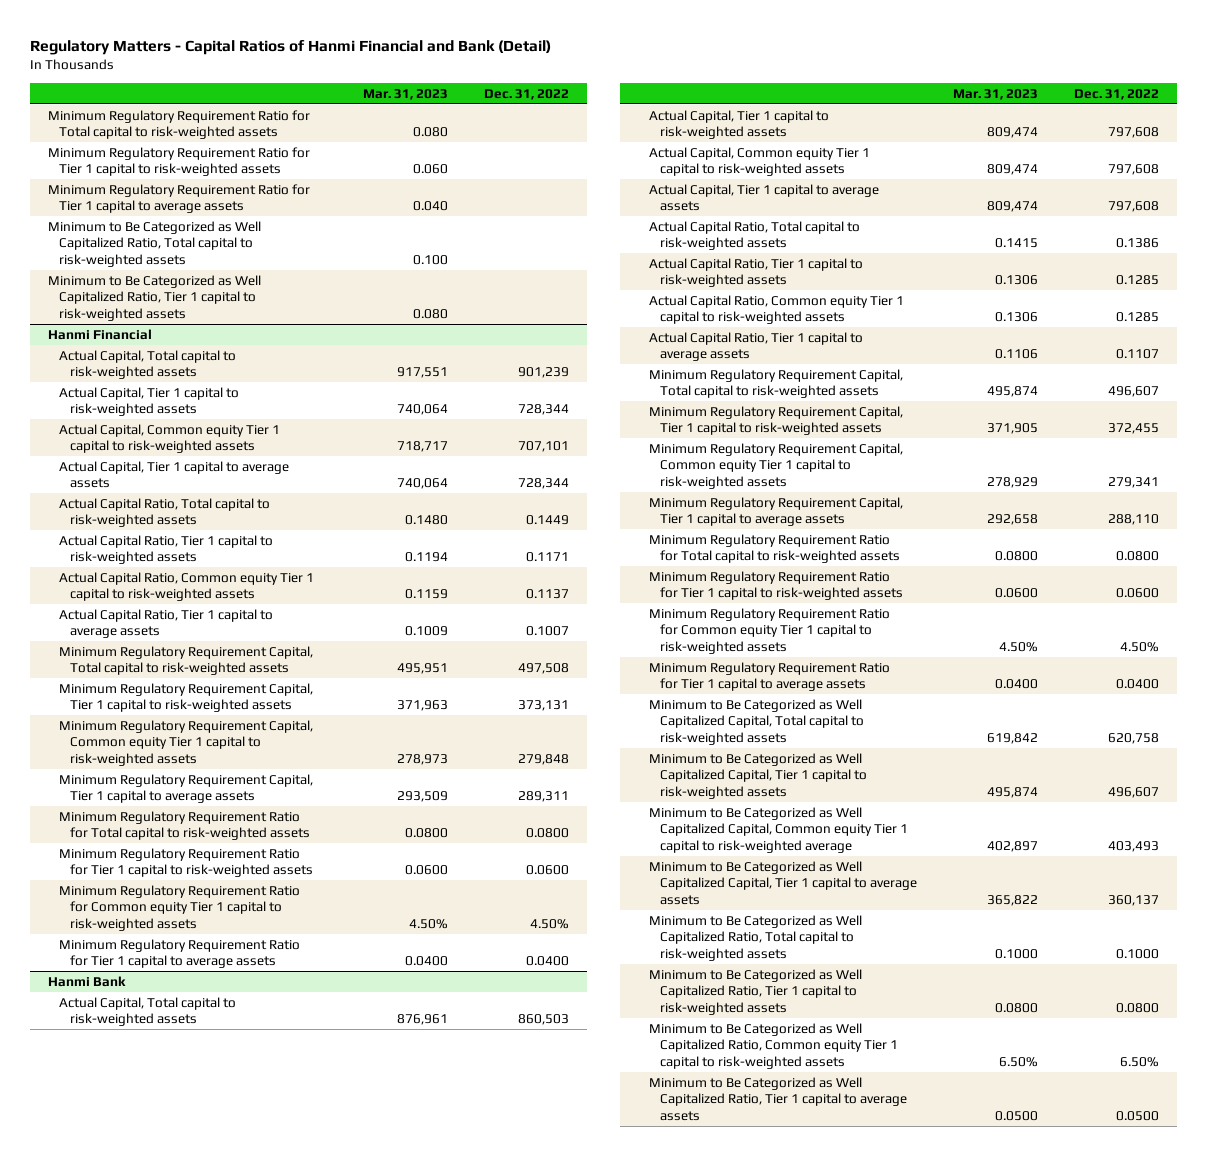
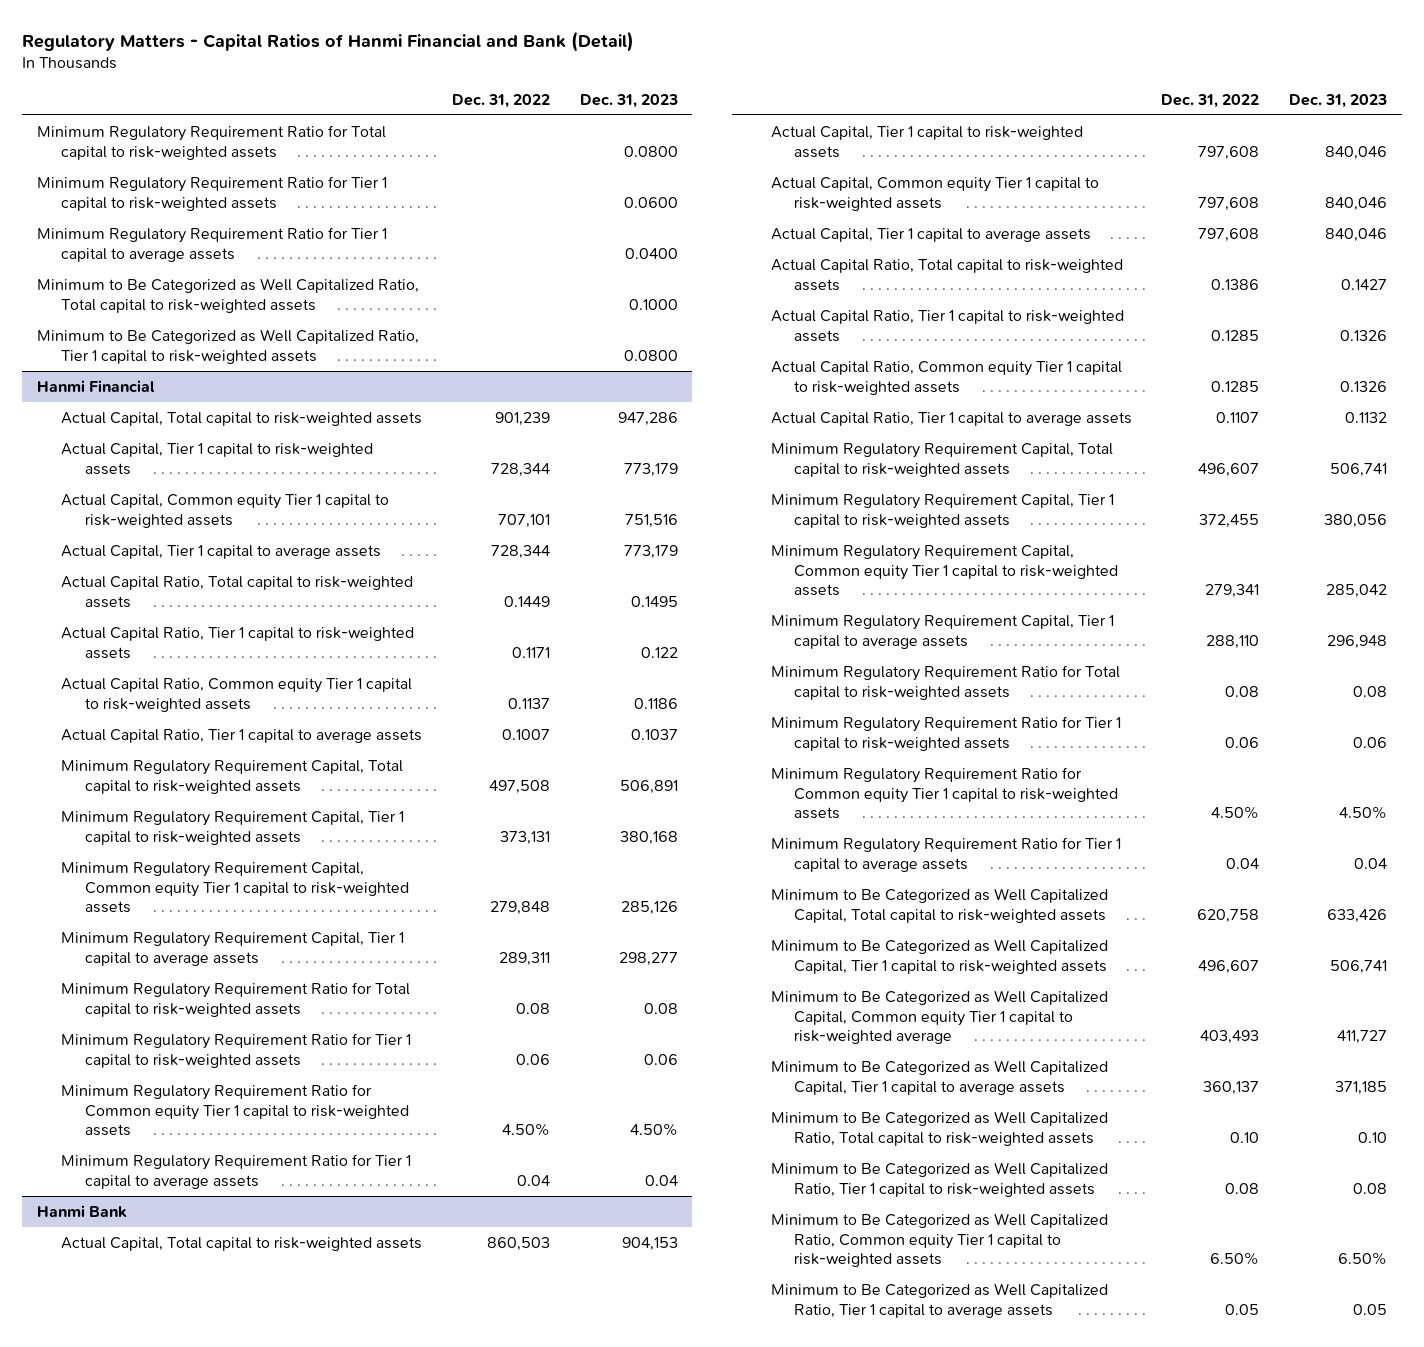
- | Mar. 31, 2023 | Dec. 31, 2022
+ | Dec. 31, 2022 | Dec. 31, 2023
@ Hanmi Financial
- Minimum Regulatory Requirement Ratio for Total capital to risk-weighted assets | 0.0800 | 0.0800
- Minimum Regulatory Requirement Ratio for Tier 1 capital to risk-weighted assets | 0.0600 | 0.0600
+ Minimum Regulatory Requirement Ratio for Total capital to risk-weighted assets | 0.08 | 0.08
+ Minimum Regulatory Requirement Ratio for Tier 1 capital to risk-weighted assets | 0.06 | 0.06
- Minimum Regulatory Requirement Ratio for Tier 1 capital to average assets | 0.0400 | 0.0400
+ Minimum Regulatory Requirement Ratio for Tier 1 capital to average assets | 0.04 | 0.04
@ Hanmi Bank
- Minimum Regulatory Requirement Ratio for Total capital to risk-weighted assets | 0.0800 | 0.0800
- Minimum Regulatory Requirement Ratio for Tier 1 capital to risk-weighted assets | 0.0600 | 0.0600
+ Minimum Regulatory Requirement Ratio for Total capital to risk-weighted assets | 0.08 | 0.08
+ Minimum Regulatory Requirement Ratio for Tier 1 capital to risk-weighted assets | 0.06 | 0.06
- Minimum Regulatory Requirement Ratio for Tier 1 capital to average assets | 0.0400 | 0.0400
+ Minimum Regulatory Requirement Ratio for Tier 1 capital to average assets | 0.04 | 0.04
- Minimum to Be Categorized as Well Capitalized Ratio, Total capital to risk-weighted assets | 0.1000 | 0.1000
- Minimum to Be Categorized as Well Capitalized Ratio, Tier 1 capital to risk-weighted assets | 0.0800 | 0.0800
+ Minimum to Be Categorized as Well Capitalized Ratio, Total capital to risk-weighted assets | 0.10 | 0.10
+ Minimum to Be Categorized as Well Capitalized Ratio, Tier 1 capital to risk-weighted assets | 0.08 | 0.08
- Minimum to Be Categorized as Well Capitalized Ratio, Tier 1 capital to average assets | 0.0500 | 0.0500
+ Minimum to Be Categorized as Well Capitalized Ratio, Tier 1 capital to average assets | 0.05 | 0.05

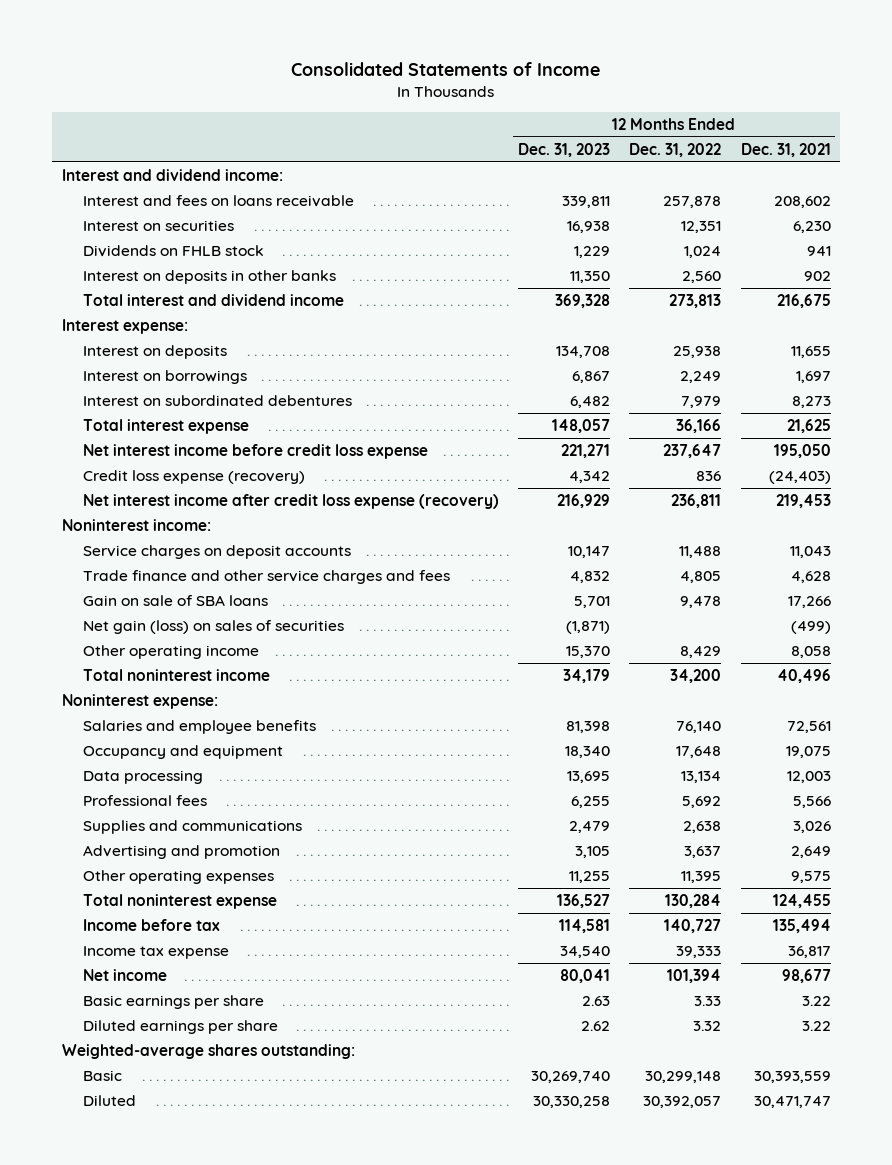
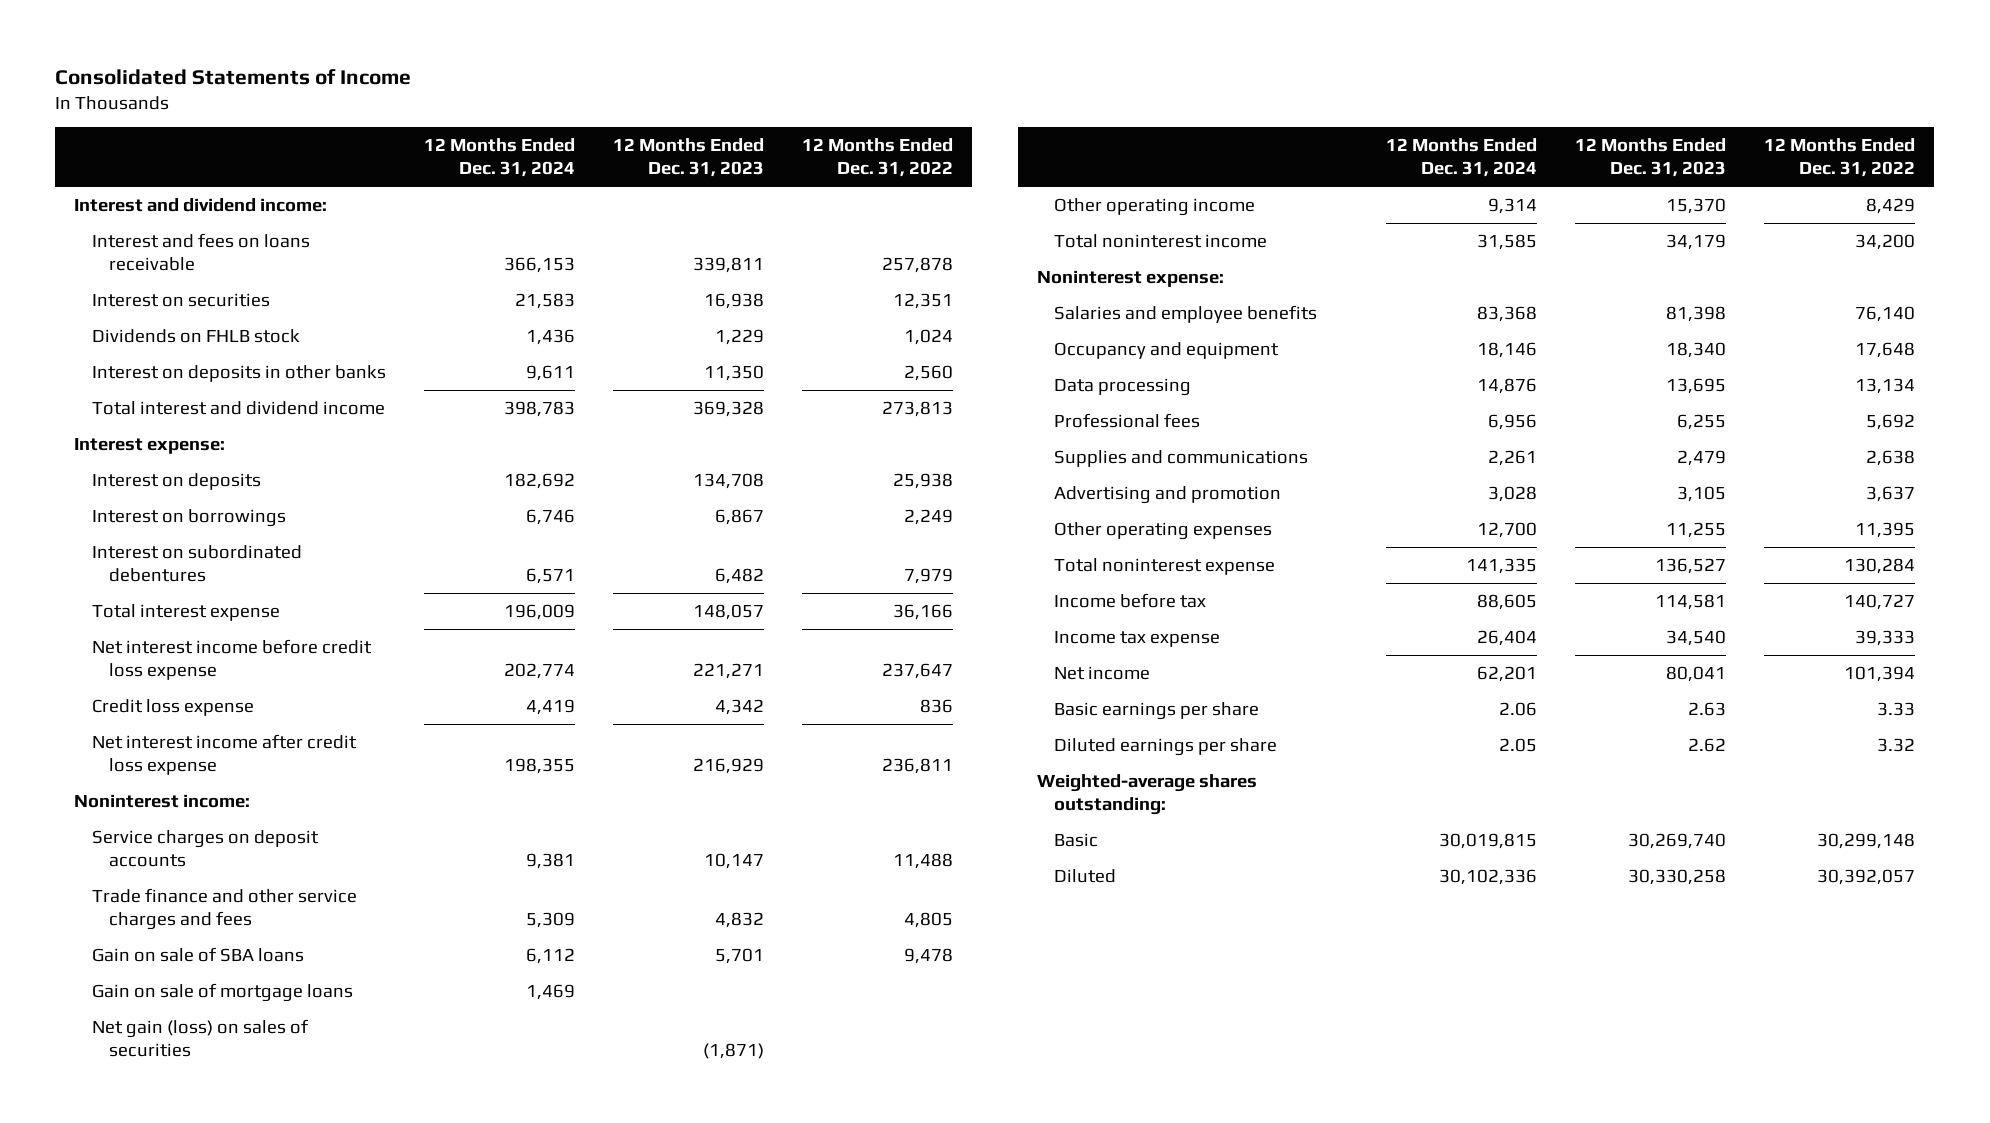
- | 12 Months Ended Dec. 31, 2023 | 12 Months Ended Dec. 31, 2022 | 12 Months Ended Dec. 31, 2021
+ | 12 Months Ended Dec. 31, 2024 | 12 Months Ended Dec. 31, 2023 | 12 Months Ended Dec. 31, 2022
- Credit loss expense (recovery) | 4,342 | 836 | (24,403)
- Net interest income after credit loss expense (recovery) | 216,929 | 236,811 | 219,453
+ Credit loss expense | 4,419 | 4,342 | 836
+ Net interest income after credit loss expense | 198,355 | 216,929 | 236,811
+ Gain on sale of mortgage loans | 1,469 | |

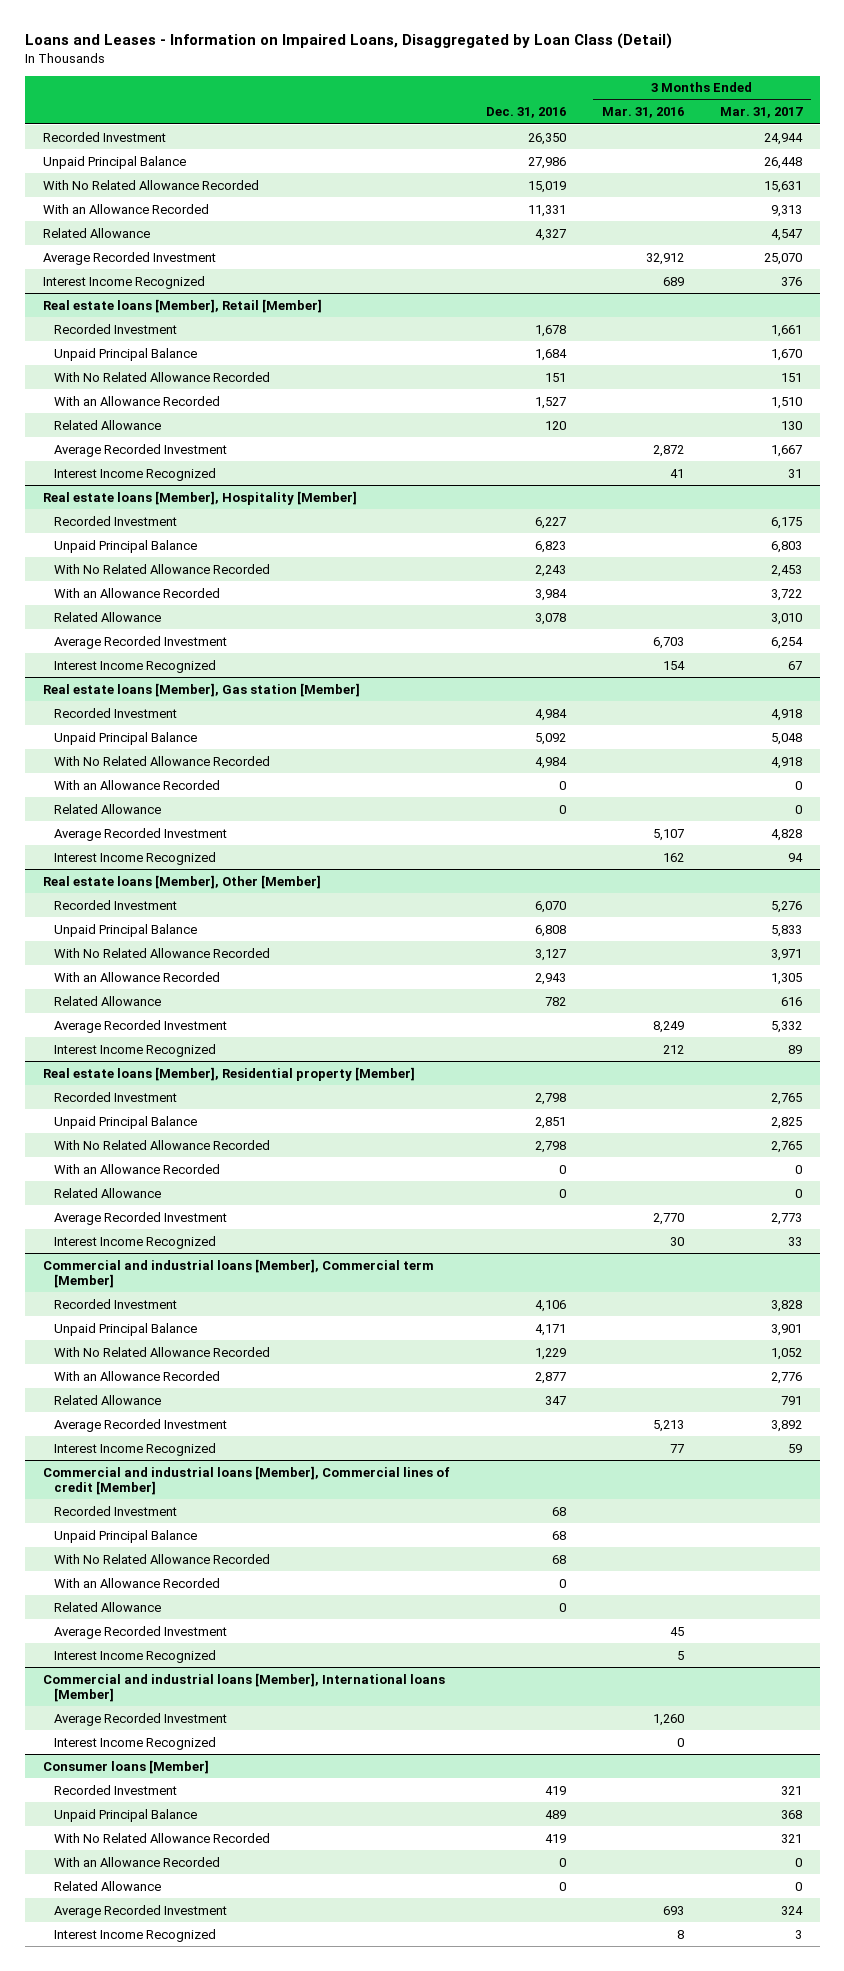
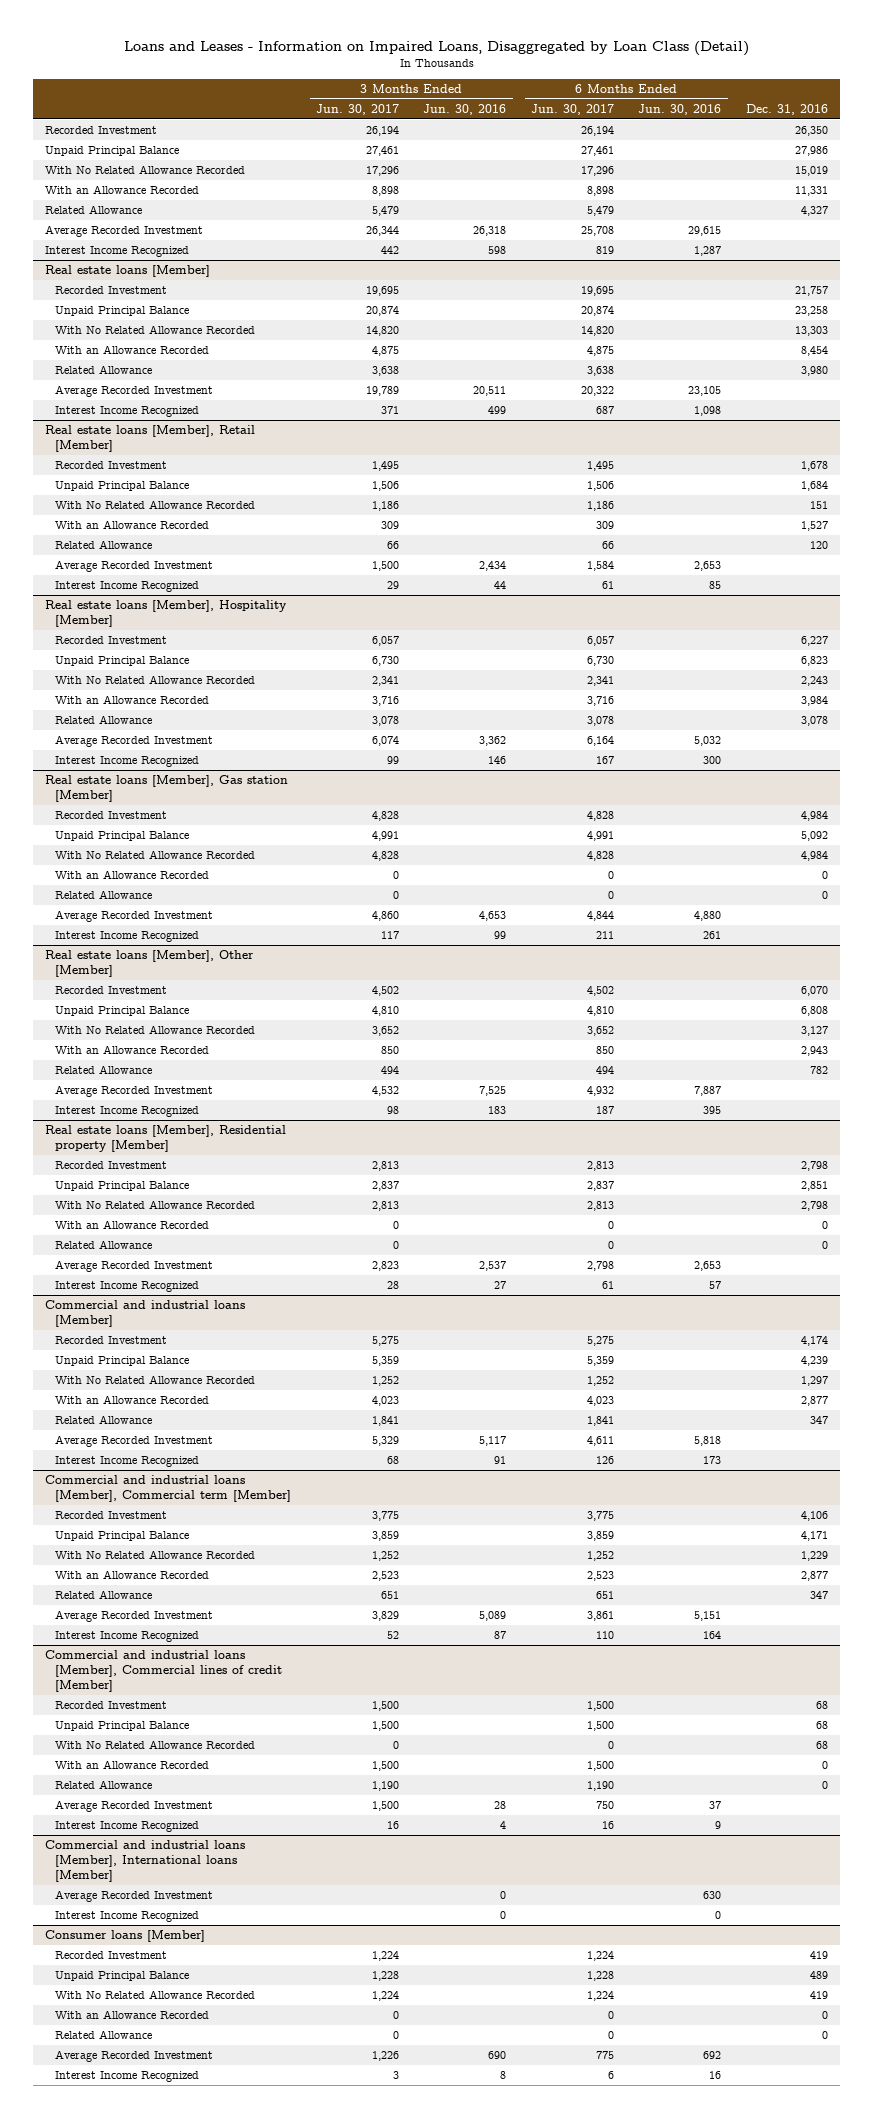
- | Dec. 31, 2016 | 3 Months Ended Mar. 31, 2016 | 3 Months Ended Mar. 31, 2017
+ | 3 Months Ended Jun. 30, 2017 | 3 Months Ended Jun. 30, 2016 | 6 Months Ended Jun. 30, 2017 | 6 Months Ended Jun. 30, 2016 | Dec. 31, 2016
+ Real estate loans [Member]
+ Recorded Investment | 19,695 | | 19,695 | | 21,757
+ Unpaid Principal Balance | 20,874 | | 20,874 | | 23,258
+ With No Related Allowance Recorded | 14,820 | | 14,820 | | 13,303
+ With an Allowance Recorded | 4,875 | | 4,875 | | 8,454
+ Related Allowance | 3,638 | | 3,638 | | 3,980
+ Average Recorded Investment | 19,789 | 20,511 | 20,322 | 23,105 |
+ Interest Income Recognized | 371 | 499 | 687 | 1,098 |
+ Commercial and industrial loans [Member]
+ Recorded Investment | 5,275 | | 5,275 | | 4,174
+ Unpaid Principal Balance | 5,359 | | 5,359 | | 4,239
+ With No Related Allowance Recorded | 1,252 | | 1,252 | | 1,297
+ With an Allowance Recorded | 4,023 | | 4,023 | | 2,877
+ Related Allowance | 1,841 | | 1,841 | | 347
+ Average Recorded Investment | 5,329 | 5,117 | 4,611 | 5,818 |
+ Interest Income Recognized | 68 | 91 | 126 | 173 |

